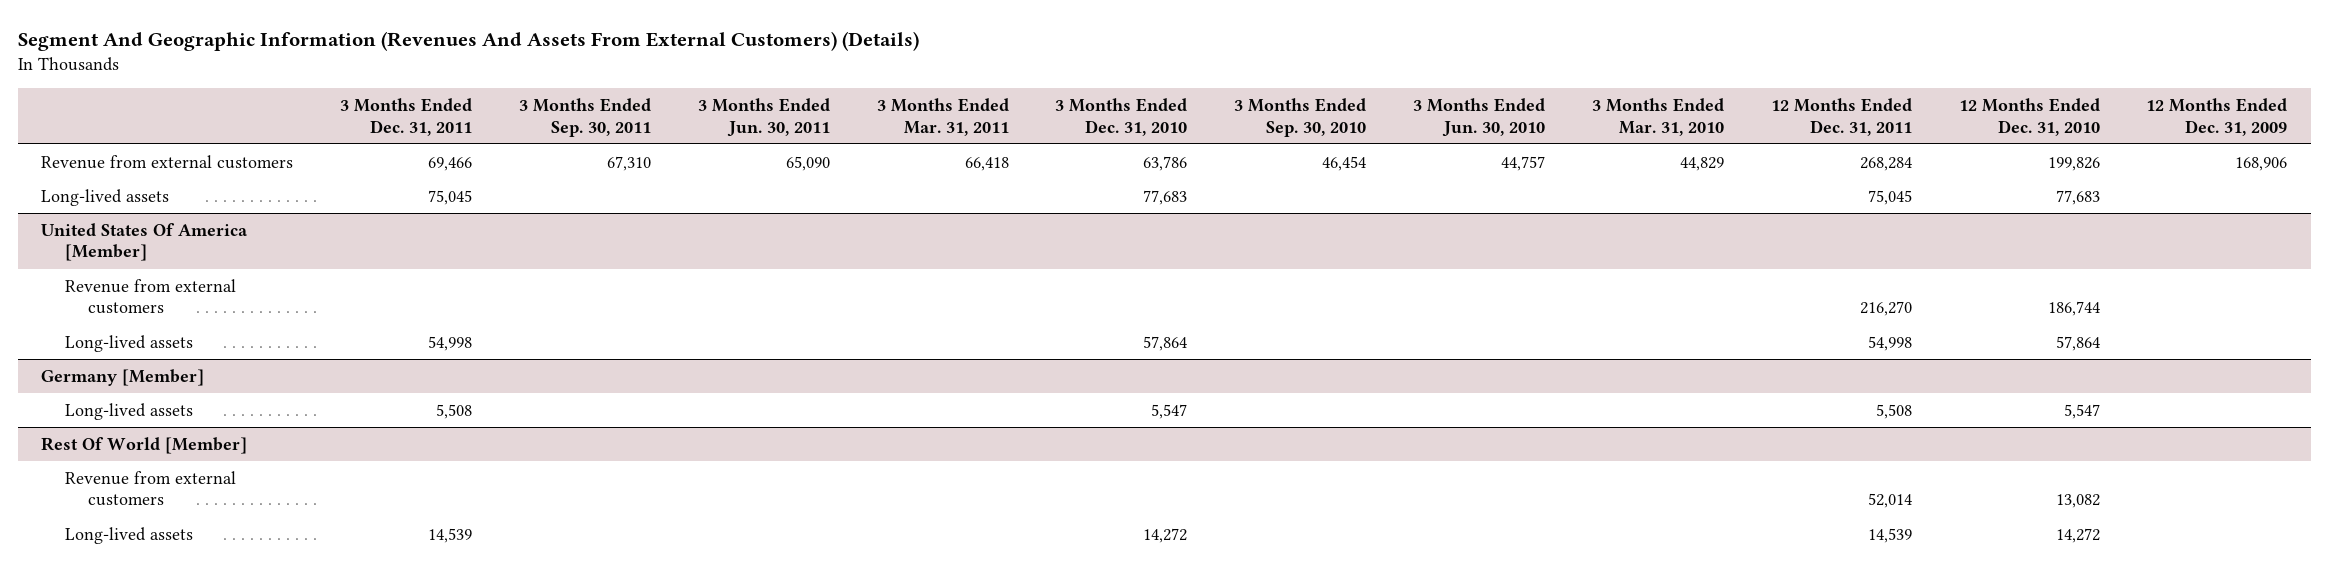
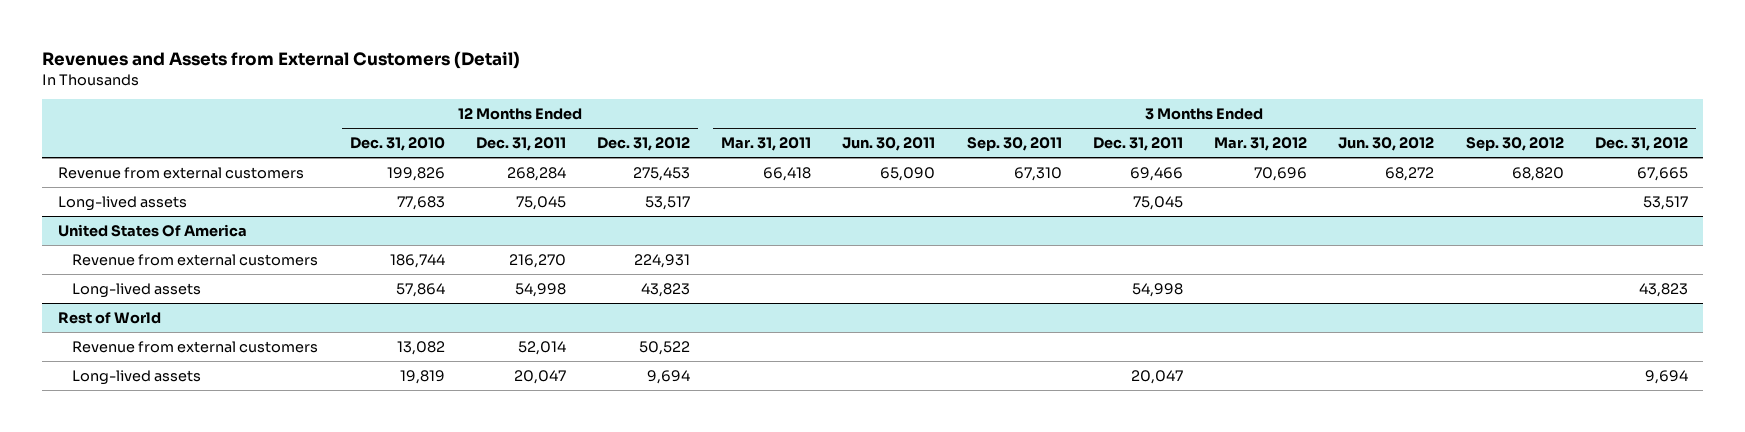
- Segment And Geographic Information (Revenues And Assets From External Customers) (Details)
+ Revenues and Assets from External Customers (Detail)
- | 3 Months Ended Dec. 31, 2011 | 3 Months Ended Sep. 30, 2011 | 3 Months Ended Jun. 30, 2011 | 3 Months Ended Mar. 31, 2011 | 3 Months Ended Dec. 31, 2010 | 3 Months Ended Sep. 30, 2010 | 3 Months Ended Jun. 30, 2010 | 3 Months Ended Mar. 31, 2010 | 12 Months Ended Dec. 31, 2011 | 12 Months Ended Dec. 31, 2010 | 12 Months Ended Dec. 31, 2009
+ | 12 Months Ended Dec. 31, 2010 | 12 Months Ended Dec. 31, 2011 | 12 Months Ended Dec. 31, 2012 | 3 Months Ended Mar. 31, 2011 | 3 Months Ended Jun. 30, 2011 | 3 Months Ended Sep. 30, 2011 | 3 Months Ended Dec. 31, 2011 | 3 Months Ended Mar. 31, 2012 | 3 Months Ended Jun. 30, 2012 | 3 Months Ended Sep. 30, 2012 | 3 Months Ended Dec. 31, 2012
- United States Of America [Member]
+ United States Of America
- Germany [Member]
- Long-lived assets | 5,508 | | | | 5,547 | | | | 5,508 | 5,547 |
- Rest Of World [Member]
+ Rest of World
- Long-lived assets | 14,539 | | | | 14,272 | | | | 14,539 | 14,272 |
+ Long-lived assets | 19,819 | 20,047 | 9,694 | | | | 20,047 | | | | 9,694

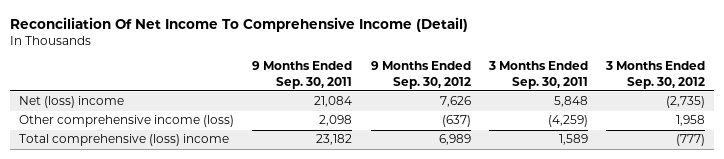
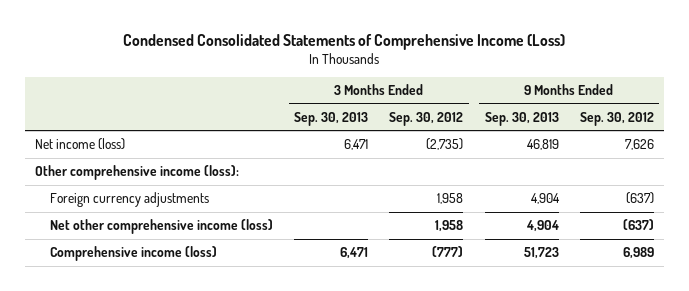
- Reconciliation Of Net Income To Comprehensive Income (Detail)
+ Condensed Consolidated Statements of Comprehensive Income (Loss)
- | 9 Months Ended Sep. 30, 2011 | 9 Months Ended Sep. 30, 2012 | 3 Months Ended Sep. 30, 2011 | 3 Months Ended Sep. 30, 2012
+ | 3 Months Ended Sep. 30, 2013 | 3 Months Ended Sep. 30, 2012 | 9 Months Ended Sep. 30, 2013 | 9 Months Ended Sep. 30, 2012
- Net (loss) income | 21,084 | 7,626 | 5,848 | (2,735)
- Other comprehensive income (loss) | 2,098 | (637) | (4,259) | 1,958
- Total comprehensive (loss) income | 23,182 | 6,989 | 1,589 | (777)
+ Net income (loss) | 6,471 | (2,735) | 46,819 | 7,626
+ Other comprehensive income (loss):
+ Foreign currency adjustments | | 1,958 | 4,904 | (637)
+ Net other comprehensive income (loss) | | 1,958 | 4,904 | (637)
+ Comprehensive income (loss) | 6,471 | (777) | 51,723 | 6,989

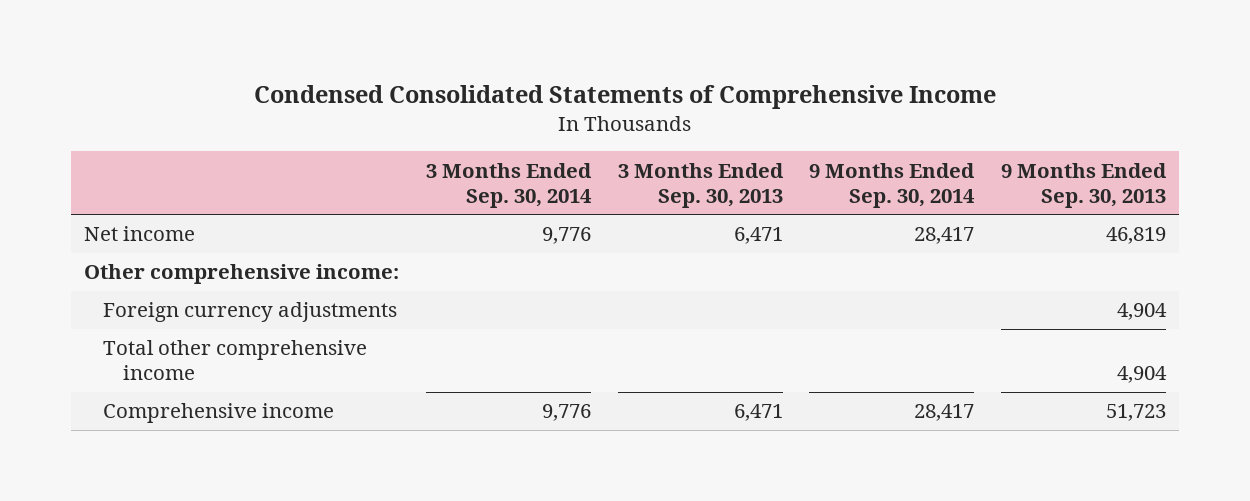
- Condensed Consolidated Statements of Comprehensive Income (Loss)
+ Condensed Consolidated Statements of Comprehensive Income
- | 3 Months Ended Sep. 30, 2013 | 3 Months Ended Sep. 30, 2012 | 9 Months Ended Sep. 30, 2013 | 9 Months Ended Sep. 30, 2012
+ | 3 Months Ended Sep. 30, 2014 | 3 Months Ended Sep. 30, 2013 | 9 Months Ended Sep. 30, 2014 | 9 Months Ended Sep. 30, 2013
- Net income (loss) | 6,471 | (2,735) | 46,819 | 7,626
- Other comprehensive income (loss):
+ Net income | 9,776 | 6,471 | 28,417 | 46,819
+ Other comprehensive income:
- Net other comprehensive income (loss) | | 1,958 | 4,904 | (637)
- Comprehensive income (loss) | 6,471 | (777) | 51,723 | 6,989
+ Total other comprehensive income | | | | 4,904
+ Comprehensive income | 9,776 | 6,471 | 28,417 | 51,723

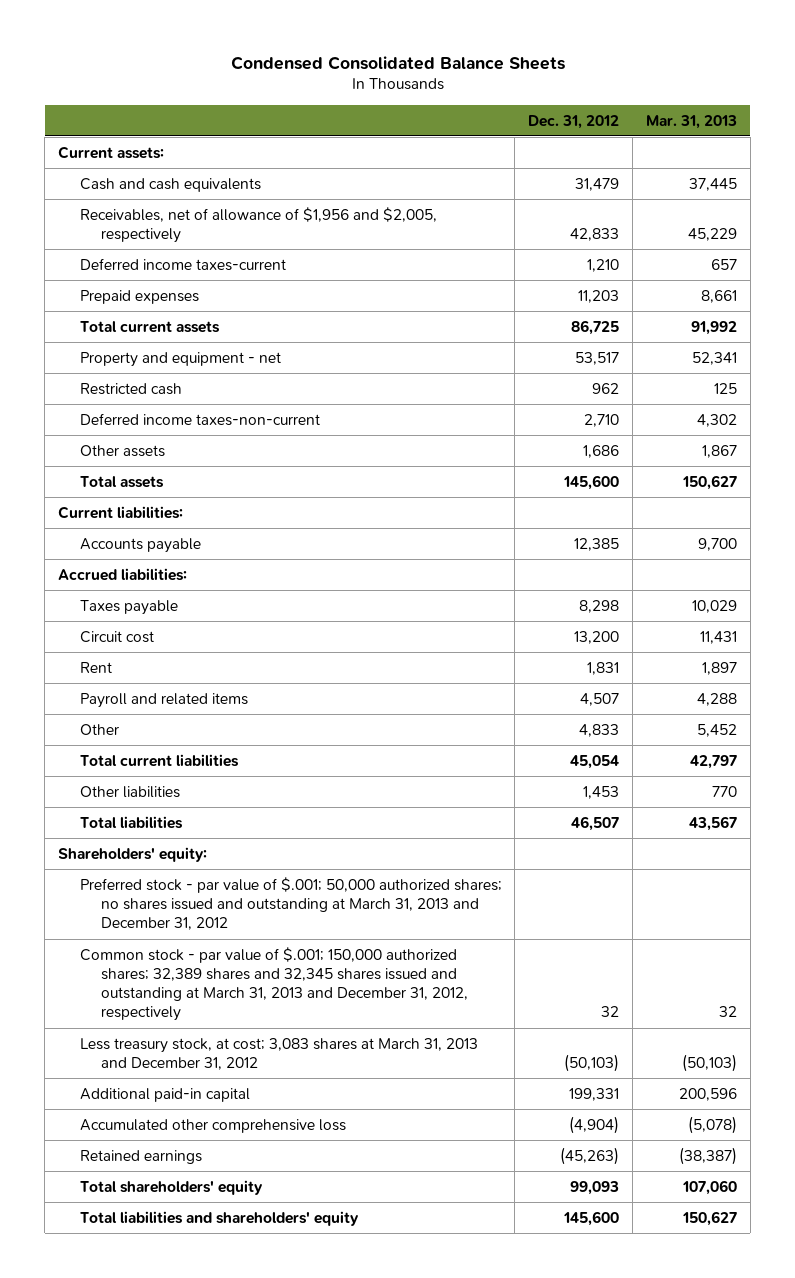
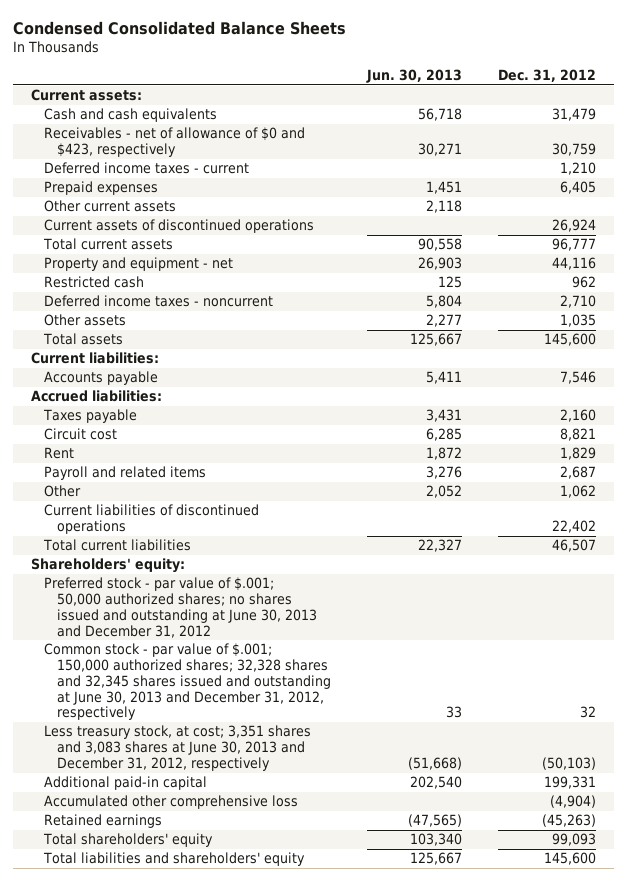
- | Dec. 31, 2012 | Mar. 31, 2013
+ | Jun. 30, 2013 | Dec. 31, 2012
- Receivables, net of allowance of $1,956 and $2,005, respectively | 42,833 | 45,229
- Deferred income taxes-current | 1,210 | 657
- Prepaid expenses | 11,203 | 8,661
- Total current assets | 86,725 | 91,992
- Property and equipment - net | 53,517 | 52,341
+ Receivables - net of allowance of $0 and $423, respectively | 30,271 | 30,759
+ Deferred income taxes - current | | 1,210
+ Prepaid expenses | 1,451 | 6,405
+ Other current assets | 2,118 |
+ Current assets of discontinued operations | | 26,924
+ Total current assets | 90,558 | 96,777
+ Property and equipment - net | 26,903 | 44,116
- Deferred income taxes-non-current | 2,710 | 4,302
- Other assets | 1,686 | 1,867
+ Deferred income taxes - noncurrent | 5,804 | 2,710
+ Other assets | 2,277 | 1,035
- Accounts payable | 12,385 | 9,700
+ Accounts payable | 5,411 | 7,546
- Taxes payable | 8,298 | 10,029
- Circuit cost | 13,200 | 11,431
- Rent | 1,831 | 1,897
- Payroll and related items | 4,507 | 4,288
- Other | 4,833 | 5,452
- Total current liabilities | 45,054 | 42,797
- Other liabilities | 1,453 | 770
- Total liabilities | 46,507 | 43,567
+ Taxes payable | 3,431 | 2,160
+ Circuit cost | 6,285 | 8,821
+ Rent | 1,872 | 1,829
+ Payroll and related items | 3,276 | 2,687
+ Other | 2,052 | 1,062
+ Current liabilities of discontinued operations | | 22,402
+ Total current liabilities | 22,327 | 46,507
- Preferred stock - par value of $.001; 50,000 authorized shares; no shares issued and outstanding at March 31, 2013 and December 31, 2012
- Common stock - par value of $.001; 150,000 authorized shares; 32,389 shares and 32,345 shares issued and outstanding at March 31, 2013 and December 31, 2012, respectively | 32 | 32
- Less treasury stock, at cost; 3,083 shares at March 31, 2013 and December 31, 2012 | (50,103) | (50,103)
+ Preferred stock - par value of $.001; 50,000 authorized shares; no shares issued and outstanding at June 30, 2013 and December 31, 2012
+ Common stock - par value of $.001; 150,000 authorized shares; 32,328 shares and 32,345 shares issued and outstanding at June 30, 2013 and December 31, 2012, respectively | 33 | 32
+ Less treasury stock, at cost; 3,351 shares and 3,083 shares at June 30, 2013 and December 31, 2012, respectively | (51,668) | (50,103)

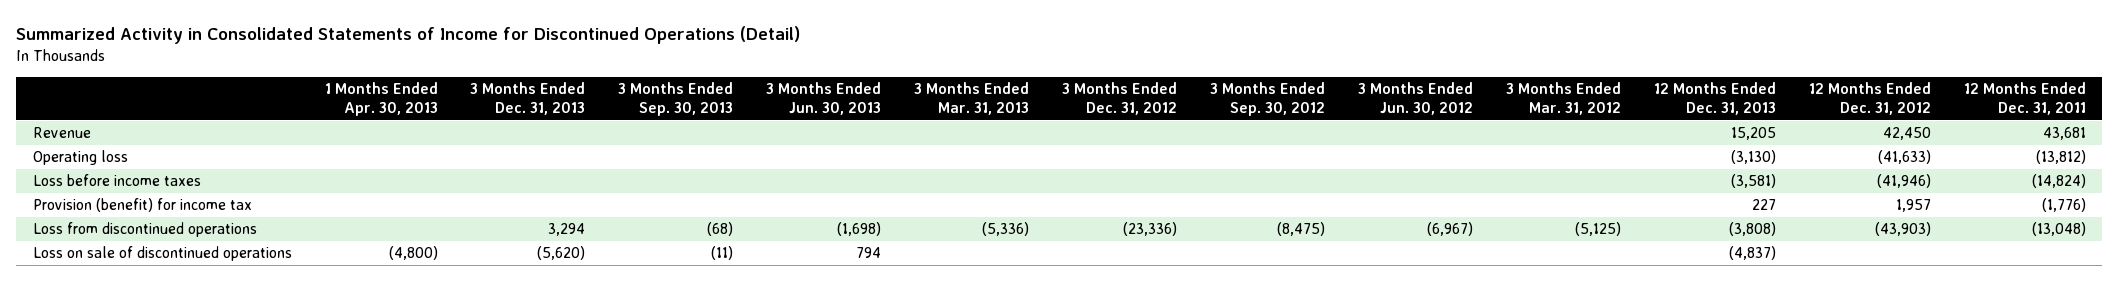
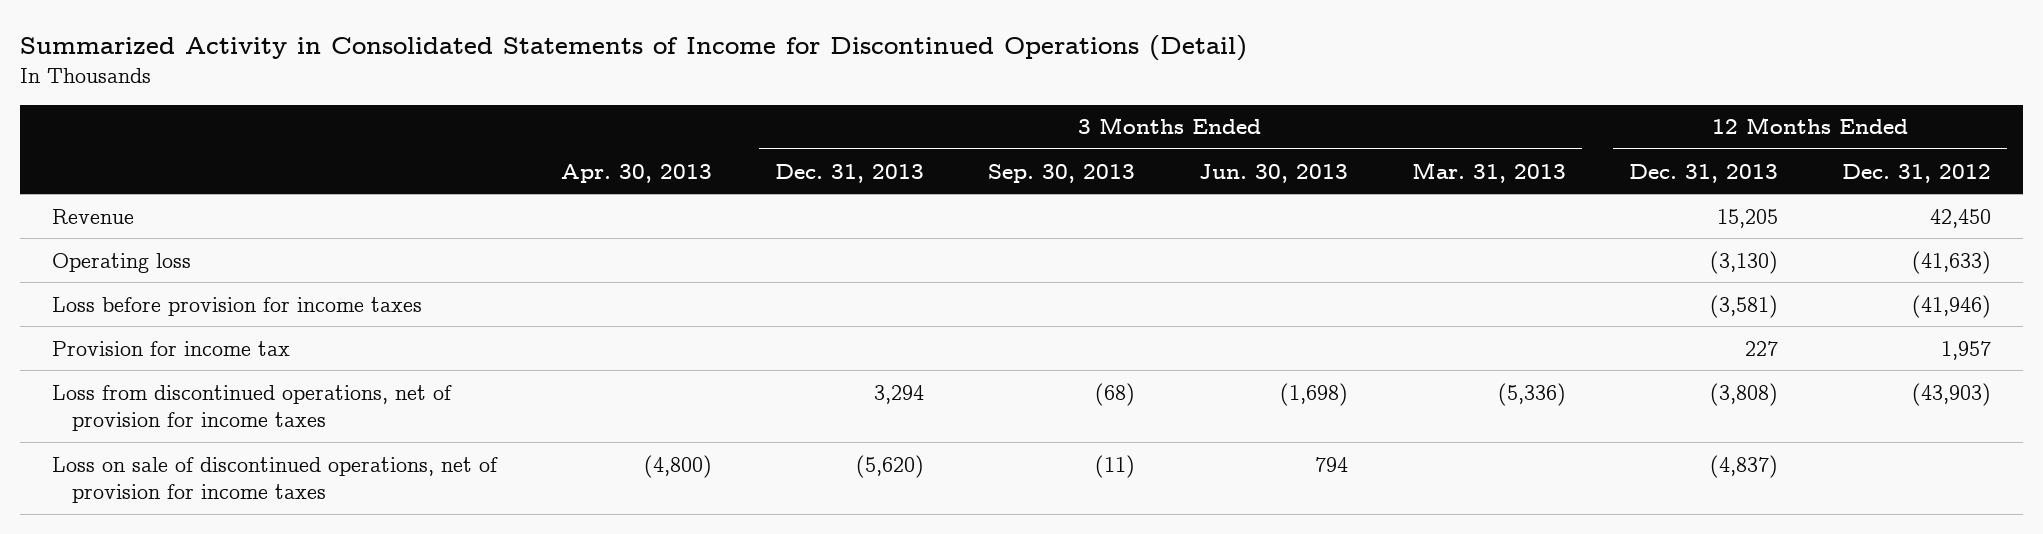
- | 1 Months Ended Apr. 30, 2013 | 3 Months Ended Dec. 31, 2013 | 3 Months Ended Sep. 30, 2013 | 3 Months Ended Jun. 30, 2013 | 3 Months Ended Mar. 31, 2013 | 3 Months Ended Dec. 31, 2012 | 3 Months Ended Sep. 30, 2012 | 3 Months Ended Jun. 30, 2012 | 3 Months Ended Mar. 31, 2012 | 12 Months Ended Dec. 31, 2013 | 12 Months Ended Dec. 31, 2012 | 12 Months Ended Dec. 31, 2011
+ | Apr. 30, 2013 | 3 Months Ended Dec. 31, 2013 | 3 Months Ended Sep. 30, 2013 | 3 Months Ended Jun. 30, 2013 | 3 Months Ended Mar. 31, 2013 | 12 Months Ended Dec. 31, 2013 | 12 Months Ended Dec. 31, 2012
- Loss before income taxes | | | | | | | | | | (3,581) | (41,946) | (14,824)
- Provision (benefit) for income tax | | | | | | | | | | 227 | 1,957 | (1,776)
- Loss from discontinued operations | | 3,294 | (68) | (1,698) | (5,336) | (23,336) | (8,475) | (6,967) | (5,125) | (3,808) | (43,903) | (13,048)
- Loss on sale of discontinued operations | (4,800) | (5,620) | (11) | 794 | | | | | | (4,837) | |
+ Loss before provision for income taxes | | | | | | (3,581) | (41,946)
+ Provision for income tax | | | | | | 227 | 1,957
+ Loss from discontinued operations, net of provision for income taxes | | 3,294 | (68) | (1,698) | (5,336) | (3,808) | (43,903)
+ Loss on sale of discontinued operations, net of provision for income taxes | (4,800) | (5,620) | (11) | 794 | | (4,837) |

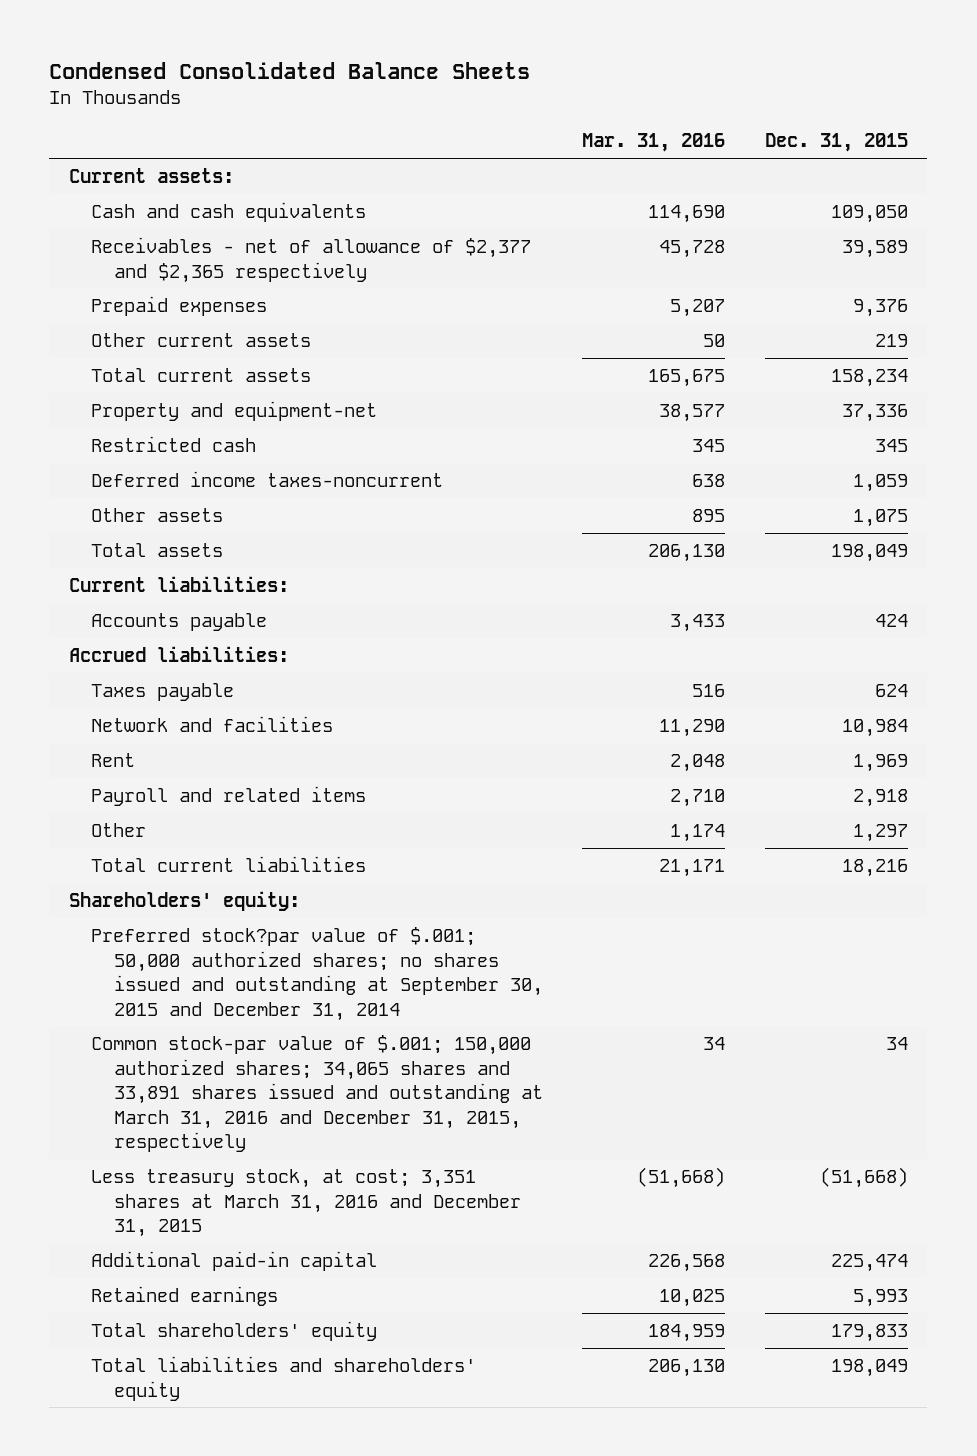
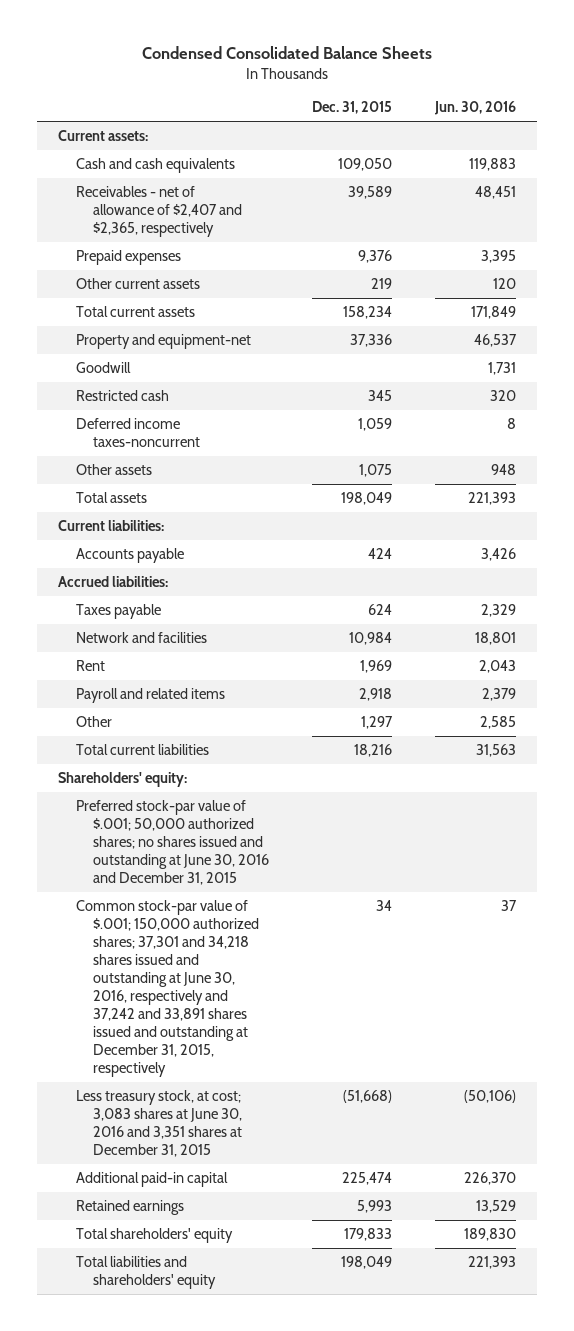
- | Mar. 31, 2016 | Dec. 31, 2015
+ | Dec. 31, 2015 | Jun. 30, 2016
- Receivables - net of allowance of $2,377 and $2,365 respectively | 45,728 | 39,589
+ Receivables - net of allowance of $2,407 and $2,365, respectively | 39,589 | 48,451
+ Goodwill | | 1,731
- Preferred stock?par value of $.001; 50,000 authorized shares; no shares issued and outstanding at September 30, 2015 and December 31, 2014
- Common stock-par value of $.001; 150,000 authorized shares; 34,065 shares and 33,891 shares issued and outstanding at March 31, 2016 and December 31, 2015, respectively | 34 | 34
- Less treasury stock, at cost; 3,351 shares at March 31, 2016 and December 31, 2015 | (51,668) | (51,668)
+ Preferred stock-par value of $.001; 50,000 authorized shares; no shares issued and outstanding at June 30, 2016 and December 31, 2015
+ Common stock-par value of $.001; 150,000 authorized shares; 37,301 and 34,218 shares issued and outstanding at June 30, 2016, respectively and 37,242 and 33,891 shares issued and outstanding at December 31, 2015, respectively | 34 | 37
+ Less treasury stock, at cost; 3,083 shares at June 30, 2016 and 3,351 shares at December 31, 2015 | (51,668) | (50,106)

